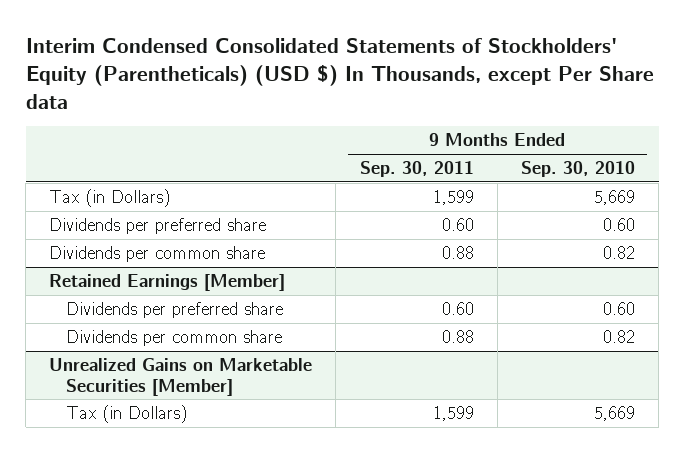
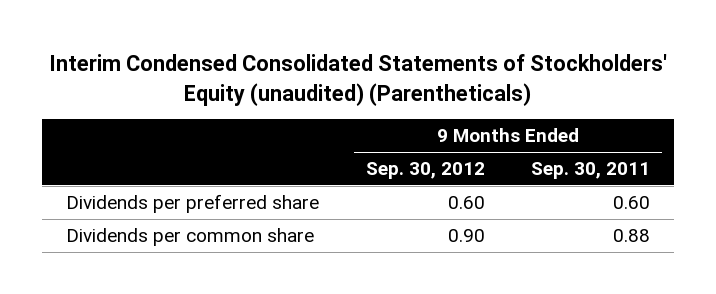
- Interim Condensed Consolidated Statements of Stockholders' Equity (Parentheticals) (USD $) In Thousands, except Per Share data
+ Interim Condensed Consolidated Statements of Stockholders' Equity (unaudited) (Parentheticals)
- | 9 Months Ended Sep. 30, 2011 | 9 Months Ended Sep. 30, 2010
+ | 9 Months Ended Sep. 30, 2012 | 9 Months Ended Sep. 30, 2011
- Tax (in Dollars) | 1,599 | 5,669
- Retained Earnings [Member]
- Dividends per preferred share | 0.60 | 0.60
- Dividends per common share | 0.88 | 0.82
- Unrealized Gains on Marketable Securities [Member]
- Tax (in Dollars) | 1,599 | 5,669

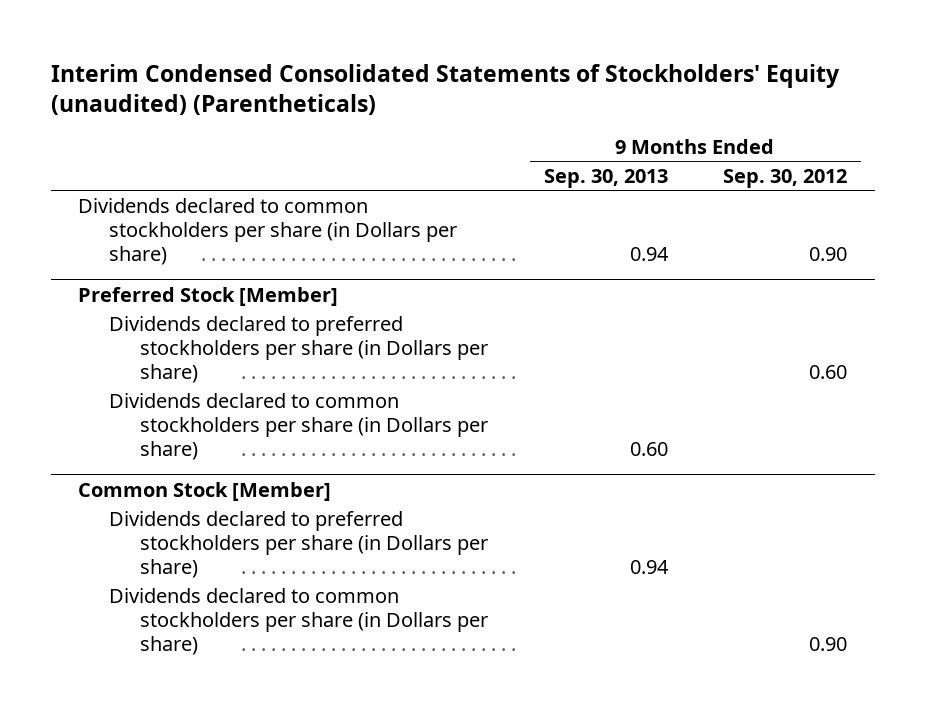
- | 9 Months Ended Sep. 30, 2012 | 9 Months Ended Sep. 30, 2011
+ | 9 Months Ended Sep. 30, 2013 | 9 Months Ended Sep. 30, 2012
- Dividends per preferred share | 0.60 | 0.60
- Dividends per common share | 0.90 | 0.88
+ Dividends declared to common stockholders per share (in Dollars per share) | 0.94 | 0.90
+ Preferred Stock [Member]
+ Dividends declared to preferred stockholders per share (in Dollars per share) | | 0.60
+ Dividends declared to common stockholders per share (in Dollars per share) | 0.60 |
+ Common Stock [Member]
+ Dividends declared to preferred stockholders per share (in Dollars per share) | 0.94 |
+ Dividends declared to common stockholders per share (in Dollars per share) | | 0.90

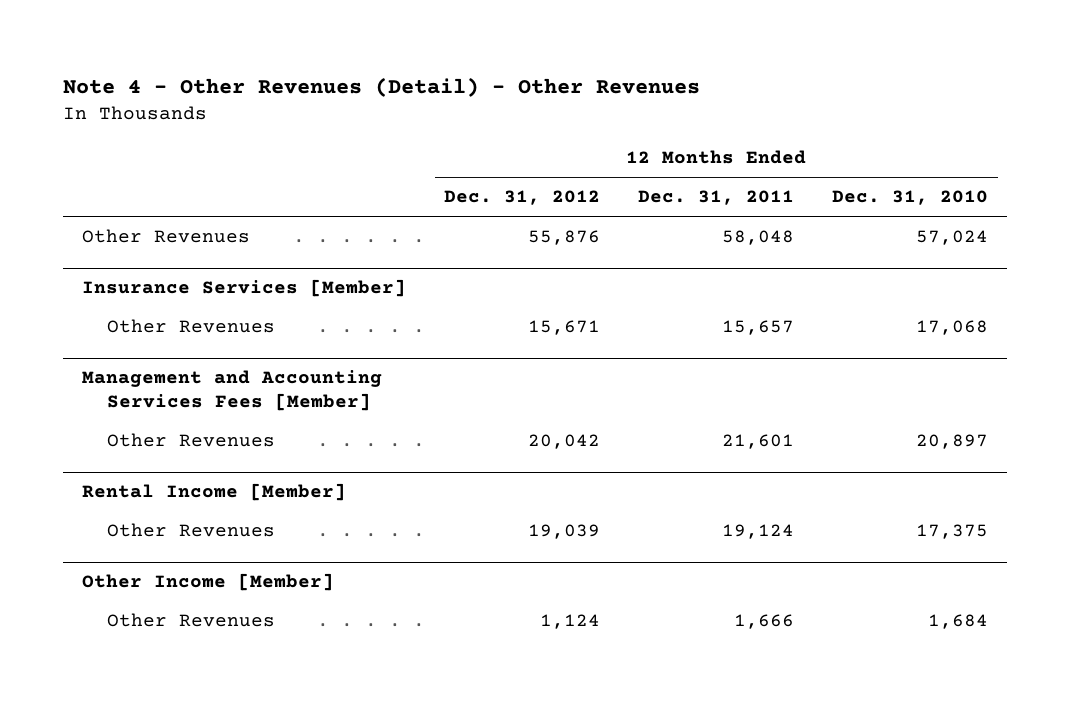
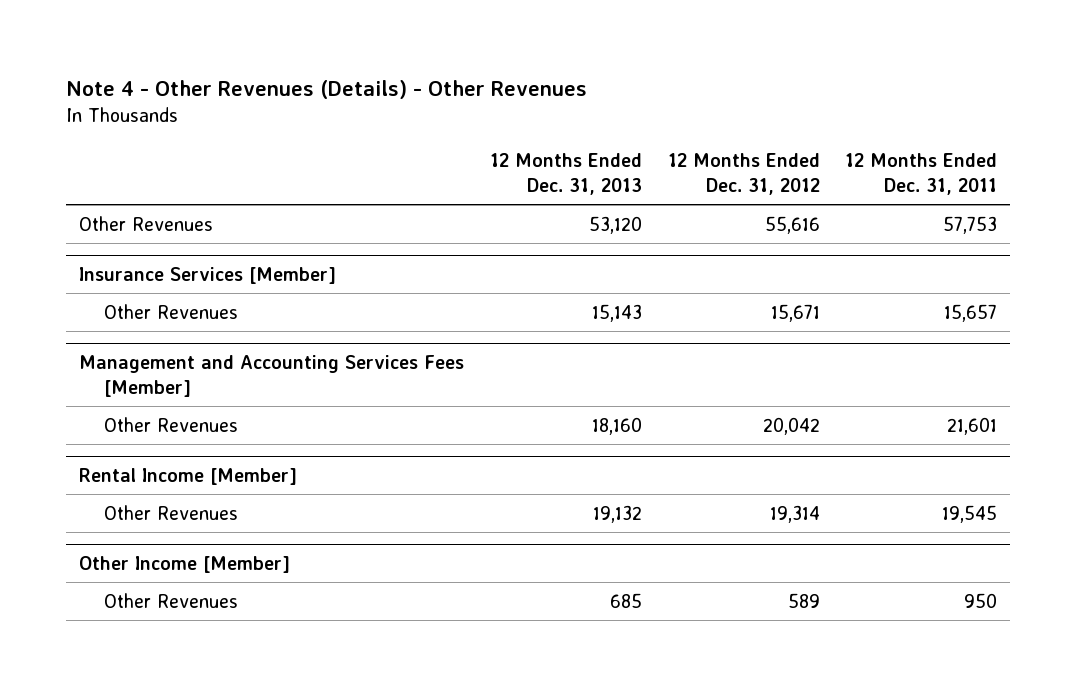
- Note 4 - Other Revenues (Detail) - Other Revenues
+ Note 4 - Other Revenues (Details) - Other Revenues
- | 12 Months Ended Dec. 31, 2012 | 12 Months Ended Dec. 31, 2011 | 12 Months Ended Dec. 31, 2010
+ | 12 Months Ended Dec. 31, 2013 | 12 Months Ended Dec. 31, 2012 | 12 Months Ended Dec. 31, 2011
- Other Revenues | 55,876 | 58,048 | 57,024
+ Other Revenues | 53,120 | 55,616 | 57,753
@ Rental Income [Member]
- Other Revenues | 19,039 | 19,124 | 17,375
+ Other Revenues | 19,132 | 19,314 | 19,545
@ Other Income [Member]
- Other Revenues | 1,124 | 1,666 | 1,684
+ Other Revenues | 685 | 589 | 950

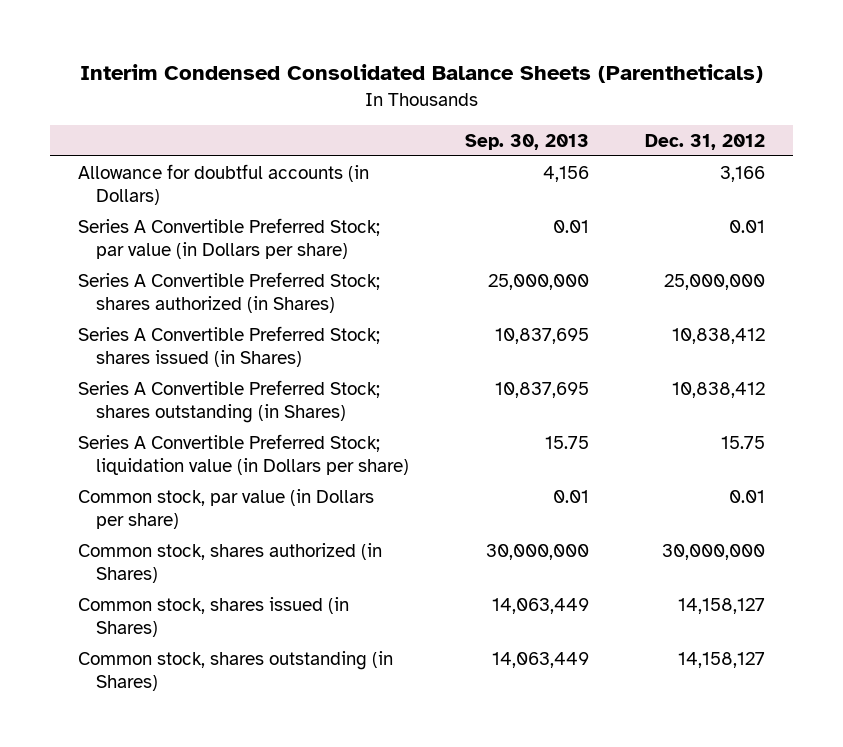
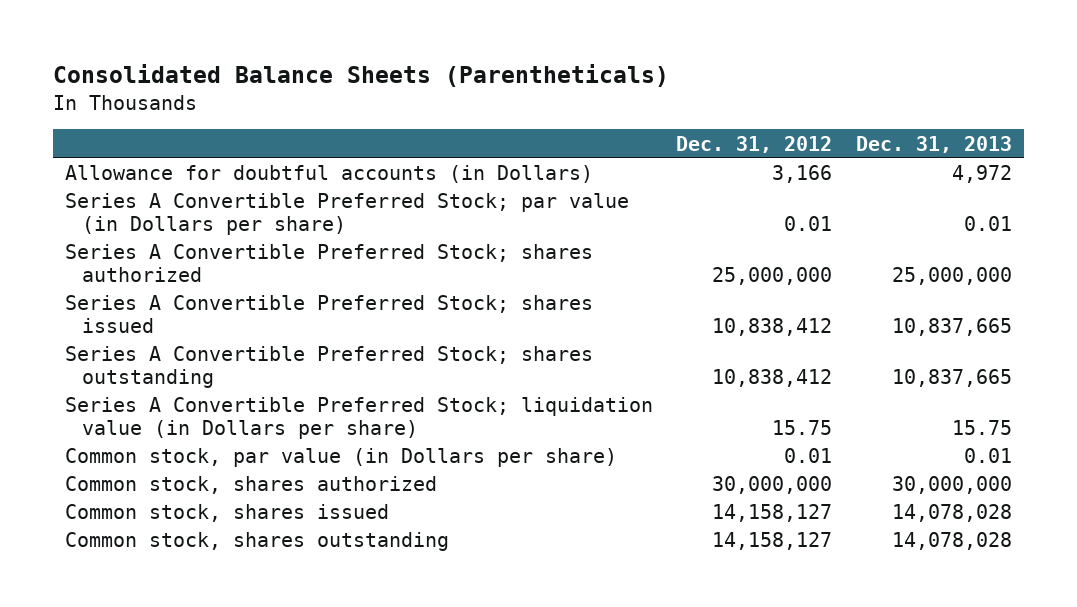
- Interim Condensed Consolidated Balance Sheets (Parentheticals)
+ Consolidated Balance Sheets (Parentheticals)
- | Sep. 30, 2013 | Dec. 31, 2012
+ | Dec. 31, 2012 | Dec. 31, 2013
- Series A Convertible Preferred Stock; shares authorized (in Shares) | 25,000,000 | 25,000,000
- Series A Convertible Preferred Stock; shares issued (in Shares) | 10,837,695 | 10,838,412
- Series A Convertible Preferred Stock; shares outstanding (in Shares) | 10,837,695 | 10,838,412
+ Series A Convertible Preferred Stock; shares authorized | 25,000,000 | 25,000,000
+ Series A Convertible Preferred Stock; shares issued | 10,838,412 | 10,837,665
+ Series A Convertible Preferred Stock; shares outstanding | 10,838,412 | 10,837,665
- Common stock, shares authorized (in Shares) | 30,000,000 | 30,000,000
- Common stock, shares issued (in Shares) | 14,063,449 | 14,158,127
- Common stock, shares outstanding (in Shares) | 14,063,449 | 14,158,127
+ Common stock, shares authorized | 30,000,000 | 30,000,000
+ Common stock, shares issued | 14,158,127 | 14,078,028
+ Common stock, shares outstanding | 14,158,127 | 14,078,028

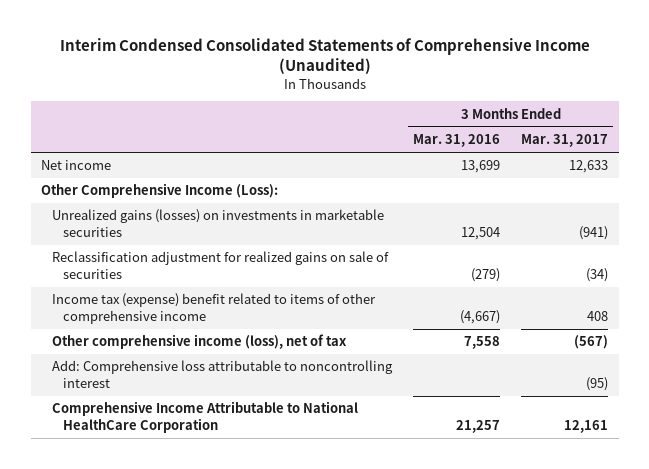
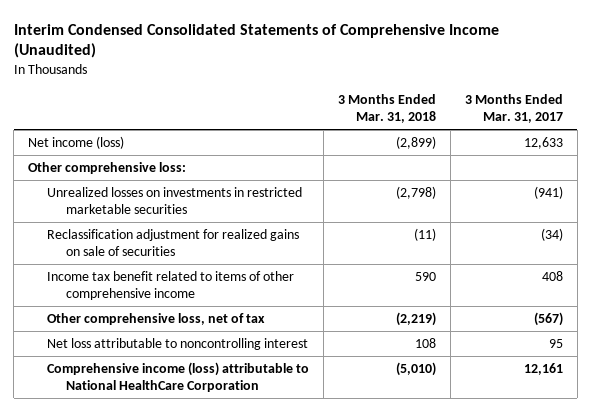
- | 3 Months Ended Mar. 31, 2016 | 3 Months Ended Mar. 31, 2017
+ | 3 Months Ended Mar. 31, 2018 | 3 Months Ended Mar. 31, 2017
- Net income | 13,699 | 12,633
- Other Comprehensive Income (Loss):
- Unrealized gains (losses) on investments in marketable securities | 12,504 | (941)
+ Net income (loss) | (2,899) | 12,633
+ Other comprehensive loss:
+ Unrealized losses on investments in restricted marketable securities | (2,798) | (941)
- Income tax (expense) benefit related to items of other comprehensive income | (4,667) | 408
- Other comprehensive income (loss), net of tax | 7,558 | (567)
- Add: Comprehensive loss attributable to noncontrolling interest | | (95)
- Comprehensive Income Attributable to National HealthCare Corporation | 21,257 | 12,161
+ Income tax benefit related to items of other comprehensive income | 590 | 408
+ Other comprehensive loss, net of tax | (2,219) | (567)
+ Net loss attributable to noncontrolling interest | 108 | 95
+ Comprehensive income (loss) attributable to National HealthCare Corporation | (5,010) | 12,161

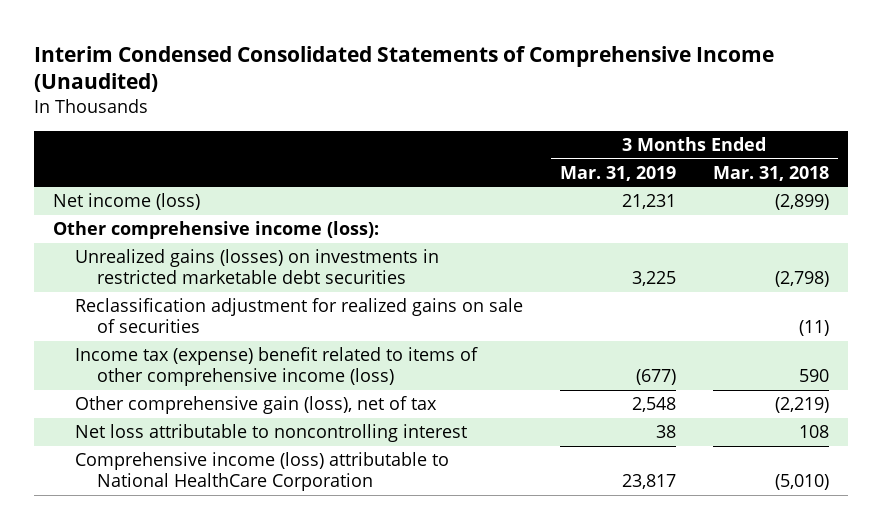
- | 3 Months Ended Mar. 31, 2018 | 3 Months Ended Mar. 31, 2017
+ | 3 Months Ended Mar. 31, 2019 | 3 Months Ended Mar. 31, 2018
- Other comprehensive loss:
- Unrealized losses on investments in restricted marketable securities | (2,798) | (941)
+ Other comprehensive income (loss):
+ Unrealized gains (losses) on investments in restricted marketable debt securities | 3,225 | (2,798)
- Income tax benefit related to items of other comprehensive income | 590 | 408
- Other comprehensive loss, net of tax | (2,219) | (567)
+ Income tax (expense) benefit related to items of other comprehensive income (loss) | (677) | 590
+ Other comprehensive gain (loss), net of tax | 2,548 | (2,219)

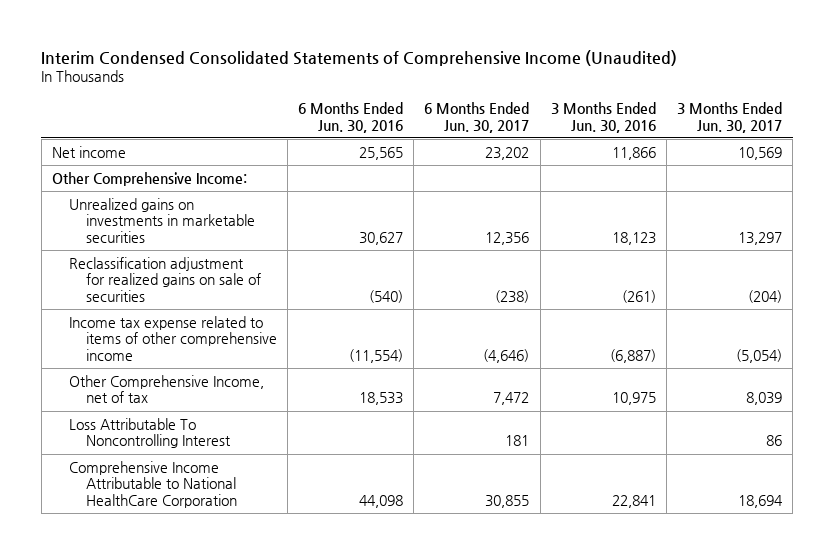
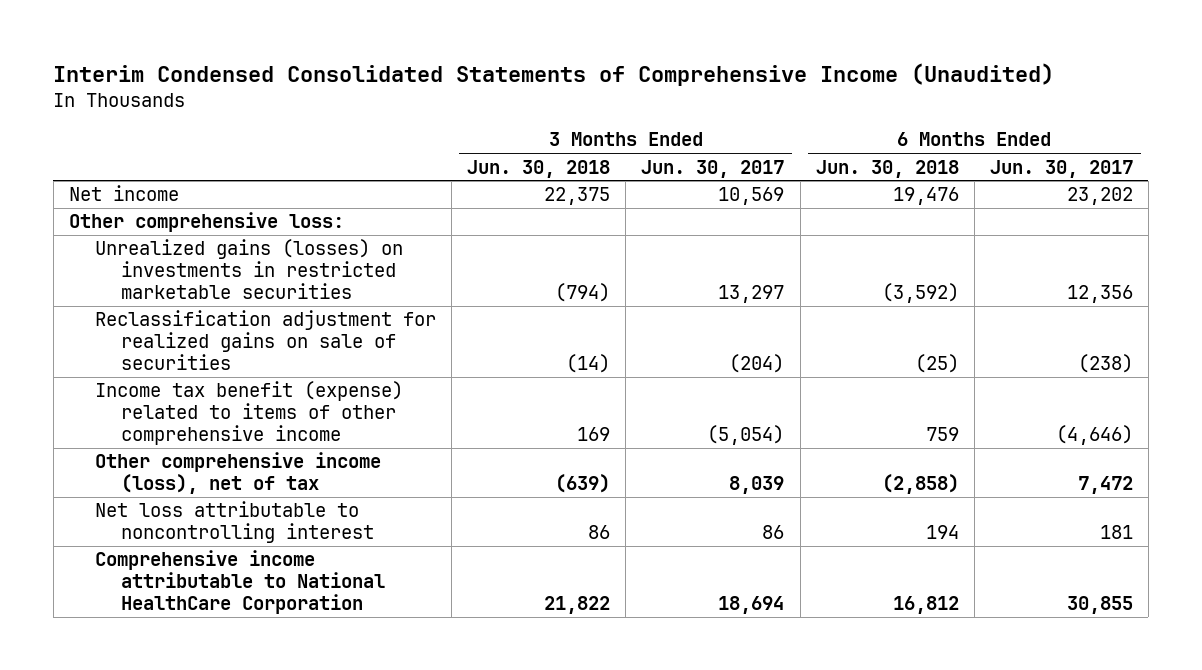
- | 6 Months Ended Jun. 30, 2016 | 6 Months Ended Jun. 30, 2017 | 3 Months Ended Jun. 30, 2016 | 3 Months Ended Jun. 30, 2017
+ | 3 Months Ended Jun. 30, 2018 | 3 Months Ended Jun. 30, 2017 | 6 Months Ended Jun. 30, 2018 | 6 Months Ended Jun. 30, 2017
- Other Comprehensive Income:
- Unrealized gains on investments in marketable securities | 30,627 | 12,356 | 18,123 | 13,297
+ Other comprehensive loss:
+ Unrealized gains (losses) on investments in restricted marketable securities | (794) | 13,297 | (3,592) | 12,356
- Income tax expense related to items of other comprehensive income | (11,554) | (4,646) | (6,887) | (5,054)
- Other Comprehensive Income, net of tax | 18,533 | 7,472 | 10,975 | 8,039
- Loss Attributable To Noncontrolling Interest | | 181 | | 86
- Comprehensive Income Attributable to National HealthCare Corporation | 44,098 | 30,855 | 22,841 | 18,694
+ Income tax benefit (expense) related to items of other comprehensive income | 169 | (5,054) | 759 | (4,646)
+ Other comprehensive income (loss), net of tax | (639) | 8,039 | (2,858) | 7,472
+ Net loss attributable to noncontrolling interest | 86 | 86 | 194 | 181
+ Comprehensive income attributable to National HealthCare Corporation | 21,822 | 18,694 | 16,812 | 30,855

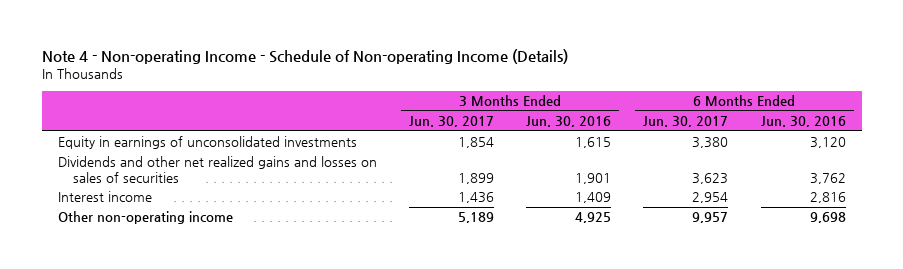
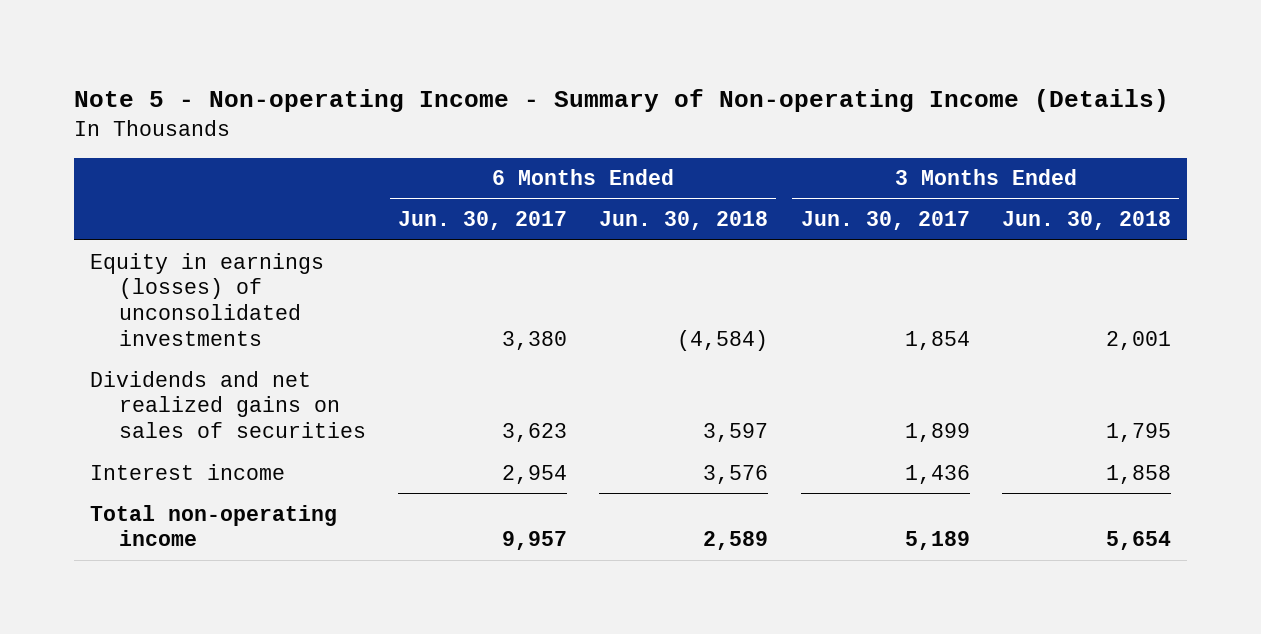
- Note 4 - Non-operating Income - Schedule of Non-operating Income (Details)
+ Note 5 - Non-operating Income - Summary of Non-operating Income (Details)
- | 3 Months Ended Jun. 30, 2017 | 3 Months Ended Jun. 30, 2016 | 6 Months Ended Jun. 30, 2017 | 6 Months Ended Jun. 30, 2016
+ | 6 Months Ended Jun. 30, 2017 | 6 Months Ended Jun. 30, 2018 | 3 Months Ended Jun. 30, 2017 | 3 Months Ended Jun. 30, 2018
- Equity in earnings of unconsolidated investments | 1,854 | 1,615 | 3,380 | 3,120
- Dividends and other net realized gains and losses on sales of securities | 1,899 | 1,901 | 3,623 | 3,762
+ Equity in earnings (losses) of unconsolidated investments | 3,380 | (4,584) | 1,854 | 2,001
+ Dividends and net realized gains on sales of securities | 3,623 | 3,597 | 1,899 | 1,795
- Other non-operating income | 5,189 | 4,925 | 9,957 | 9,698
+ Total non-operating income | 9,957 | 2,589 | 5,189 | 5,654

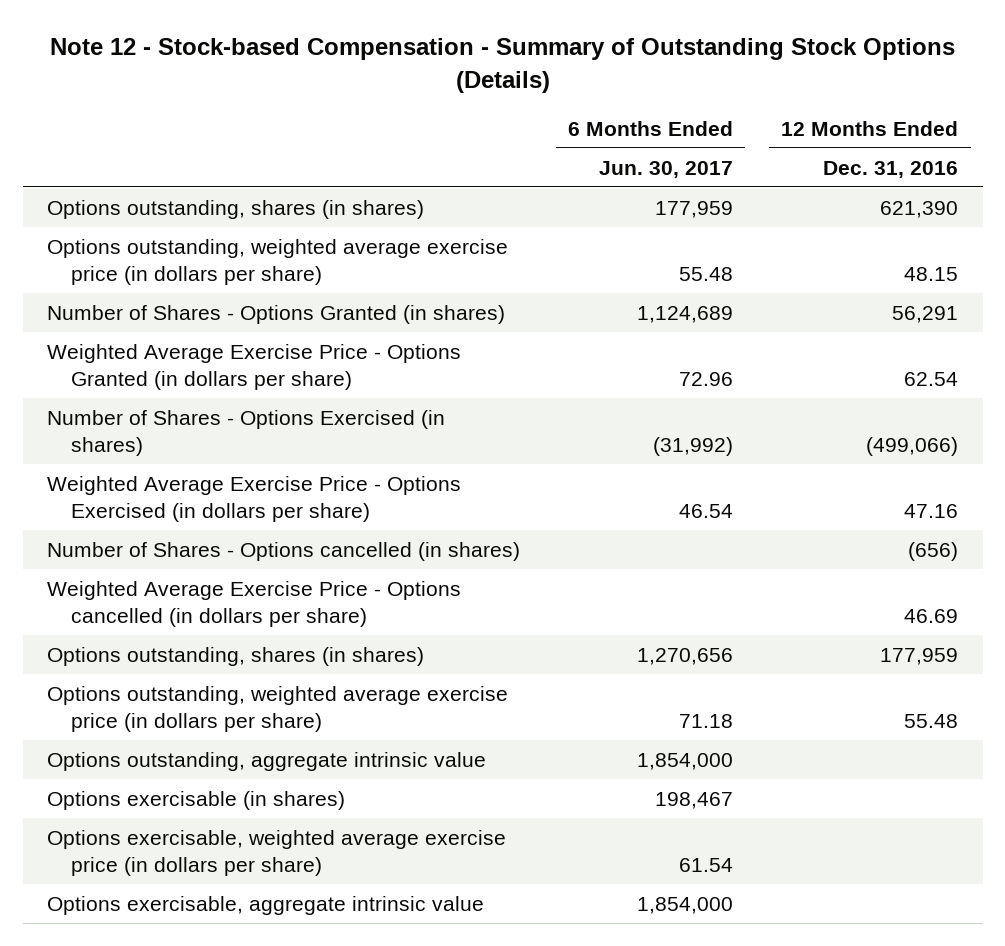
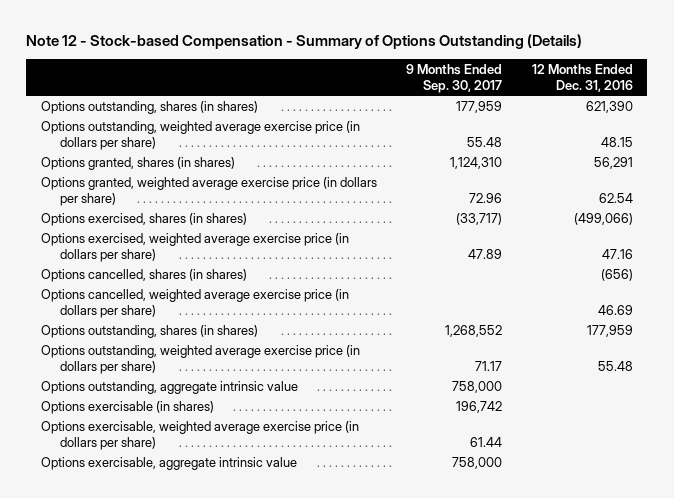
- Note 12 - Stock-based Compensation - Summary of Outstanding Stock Options (Details)
+ Note 12 - Stock-based Compensation - Summary of Options Outstanding (Details)
- | 6 Months Ended Jun. 30, 2017 | 12 Months Ended Dec. 31, 2016
+ | 9 Months Ended Sep. 30, 2017 | 12 Months Ended Dec. 31, 2016
- Number of Shares - Options Granted (in shares) | 1,124,689 | 56,291
- Weighted Average Exercise Price - Options Granted (in dollars per share) | 72.96 | 62.54
- Number of Shares - Options Exercised (in shares) | (31,992) | (499,066)
- Weighted Average Exercise Price - Options Exercised (in dollars per share) | 46.54 | 47.16
- Number of Shares - Options cancelled (in shares) | | (656)
- Weighted Average Exercise Price - Options cancelled (in dollars per share) | | 46.69
+ Options granted, shares (in shares) | 1,124,310 | 56,291
+ Options granted, weighted average exercise price (in dollars per share) | 72.96 | 62.54
+ Options exercised, shares (in shares) | (33,717) | (499,066)
+ Options exercised, weighted average exercise price (in dollars per share) | 47.89 | 47.16
+ Options cancelled, shares (in shares) | | (656)
+ Options cancelled, weighted average exercise price (in dollars per share) | | 46.69

